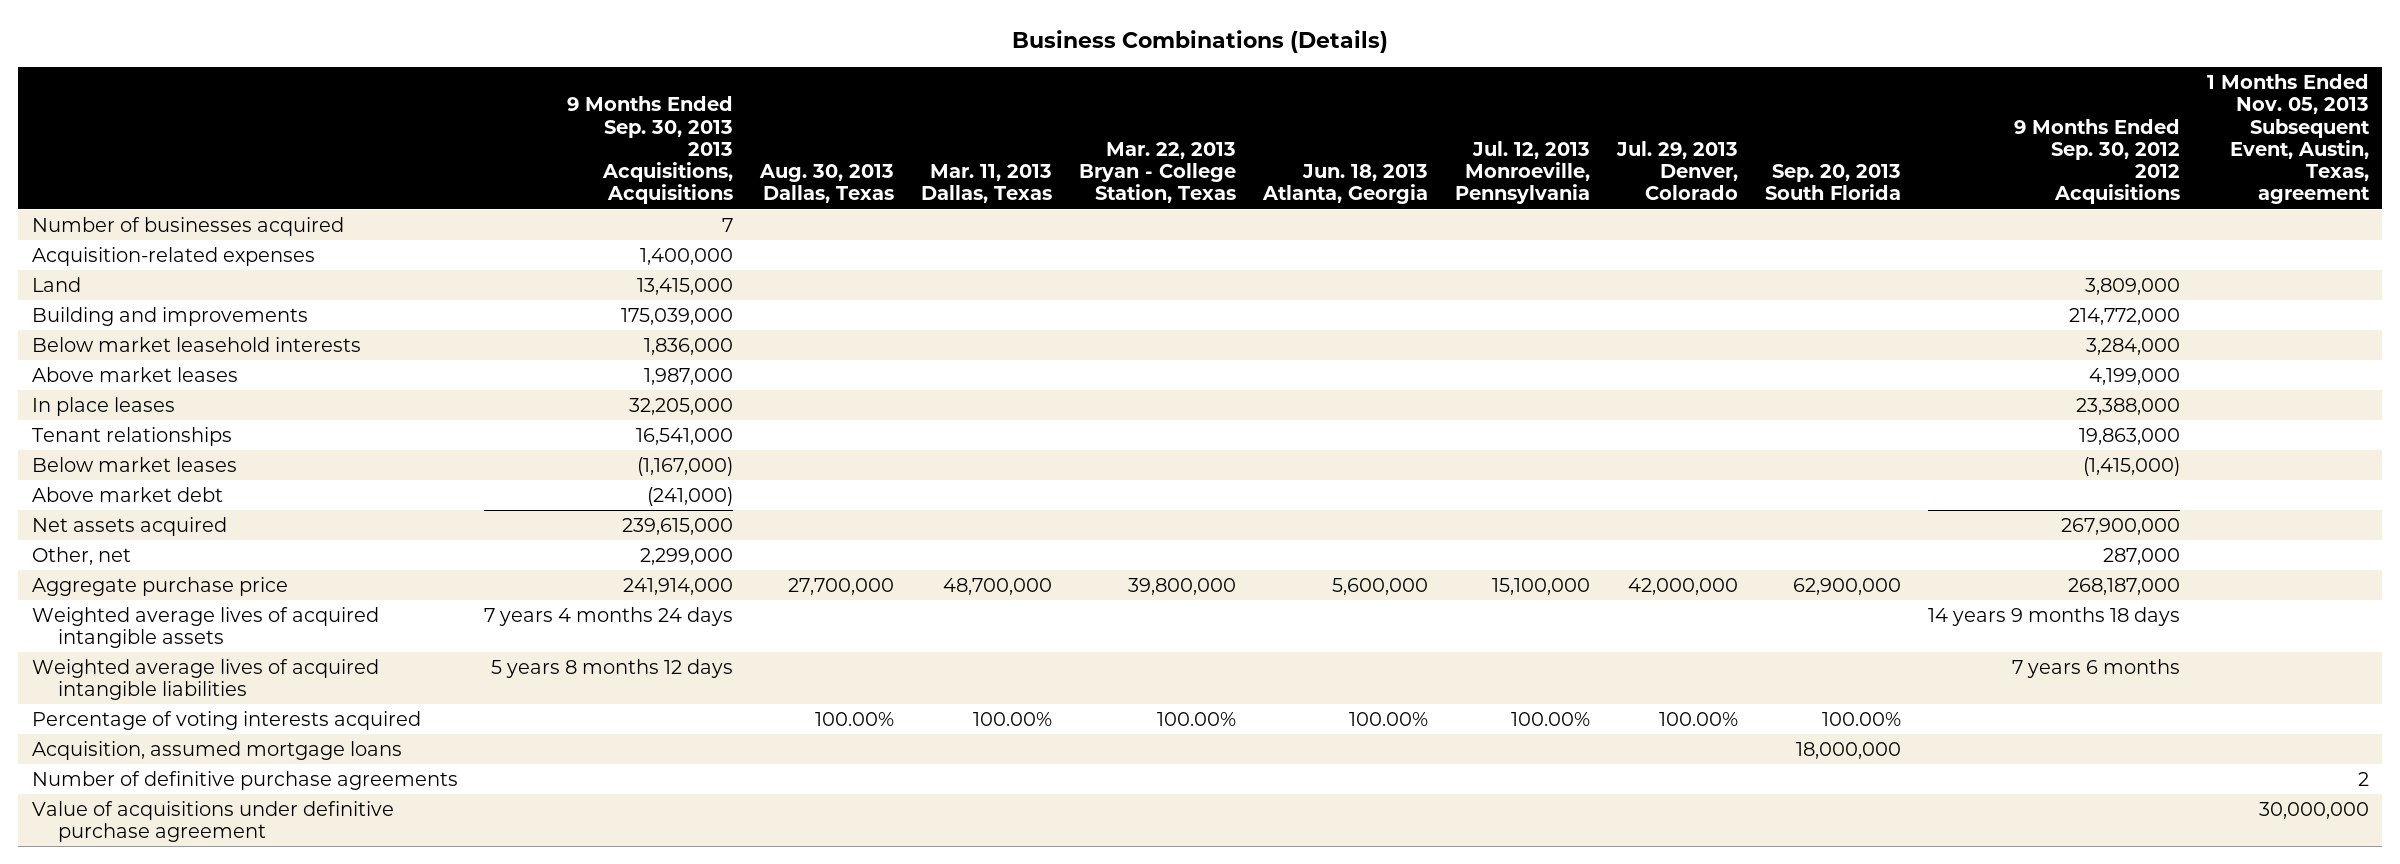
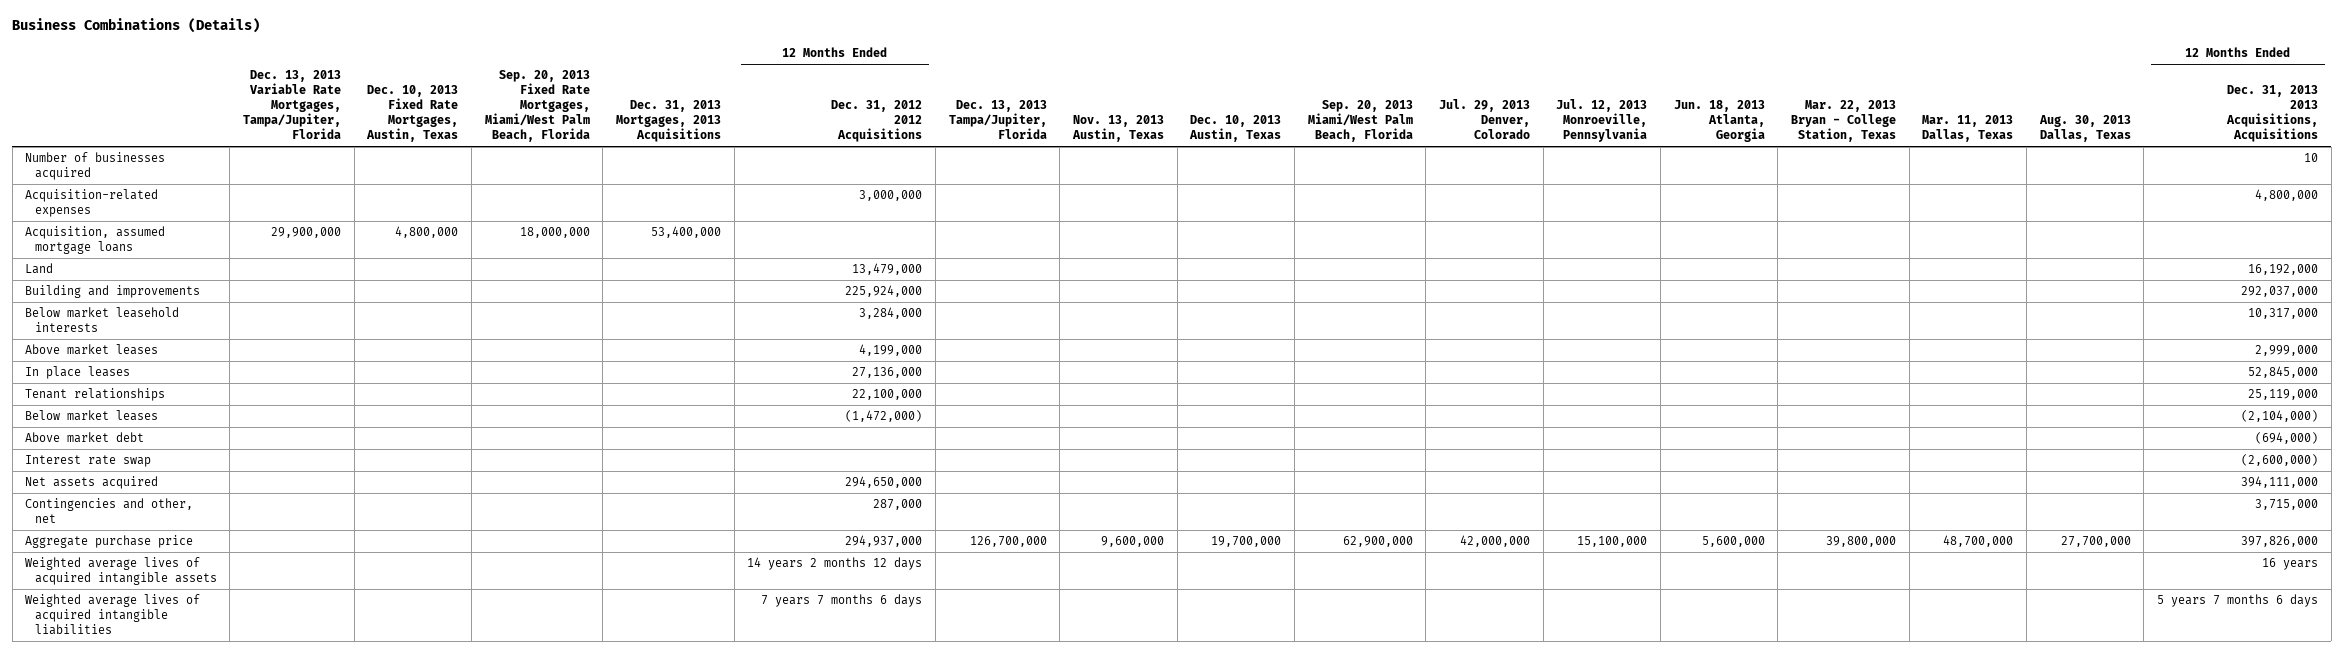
- | 9 Months Ended Sep. 30, 2013 2013 Acquisitions, Acquisitions | Aug. 30, 2013 Dallas, Texas | Mar. 11, 2013 Dallas, Texas | Mar. 22, 2013 Bryan - College Station, Texas | Jun. 18, 2013 Atlanta, Georgia | Jul. 12, 2013 Monroeville, Pennsylvania | Jul. 29, 2013 Denver, Colorado | Sep. 20, 2013 South Florida | 9 Months Ended Sep. 30, 2012 2012 Acquisitions | 1 Months Ended Nov. 05, 2013 Subsequent Event, Austin, Texas, agreement
+ | Dec. 13, 2013 Variable Rate Mortgages, Tampa/Jupiter, Florida | Dec. 10, 2013 Fixed Rate Mortgages, Austin, Texas | Sep. 20, 2013 Fixed Rate Mortgages, Miami/West Palm Beach, Florida | Dec. 31, 2013 Mortgages, 2013 Acquisitions | 12 Months Ended Dec. 31, 2012 2012 Acquisitions | Dec. 13, 2013 Tampa/Jupiter, Florida | Nov. 13, 2013 Austin, Texas | Dec. 10, 2013 Austin, Texas | Sep. 20, 2013 Miami/West Palm Beach, Florida | Jul. 29, 2013 Denver, Colorado | Jul. 12, 2013 Monroeville, Pennsylvania | Jun. 18, 2013 Atlanta, Georgia | Mar. 22, 2013 Bryan - College Station, Texas | Mar. 11, 2013 Dallas, Texas | Aug. 30, 2013 Dallas, Texas | 12 Months Ended Dec. 31, 2013 2013 Acquisitions, Acquisitions
moved up: Acquisition, assumed mortgage loans | 29,900,000 | 4,800,000 | 18,000,000 | 53,400,000 | | | | | | | | | | | |
+ Interest rate swap | | | | | | | | | | | | | | | | (2,600,000)
- Other, net | 2,299,000 | | | | | | | | 287,000 |
+ Contingencies and other, net | | | | | 287,000 | | | | | | | | | | | 3,715,000
- Percentage of voting interests acquired | | 100.00% | 100.00% | 100.00% | 100.00% | 100.00% | 100.00% | 100.00% | |
- Number of definitive purchase agreements | | | | | | | | | | 2
- Value of acquisitions under definitive purchase agreement | | | | | | | | | | 30,000,000

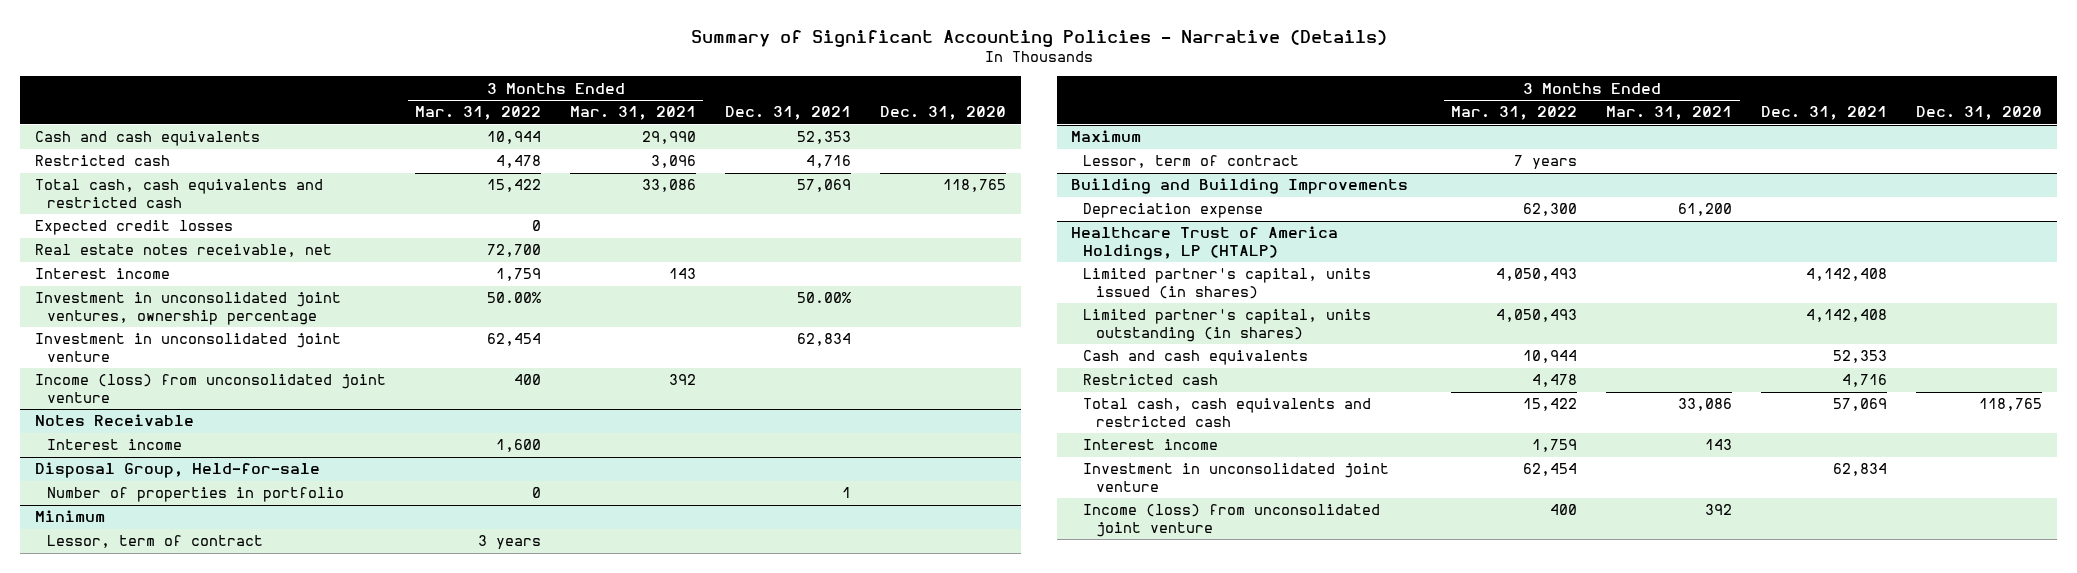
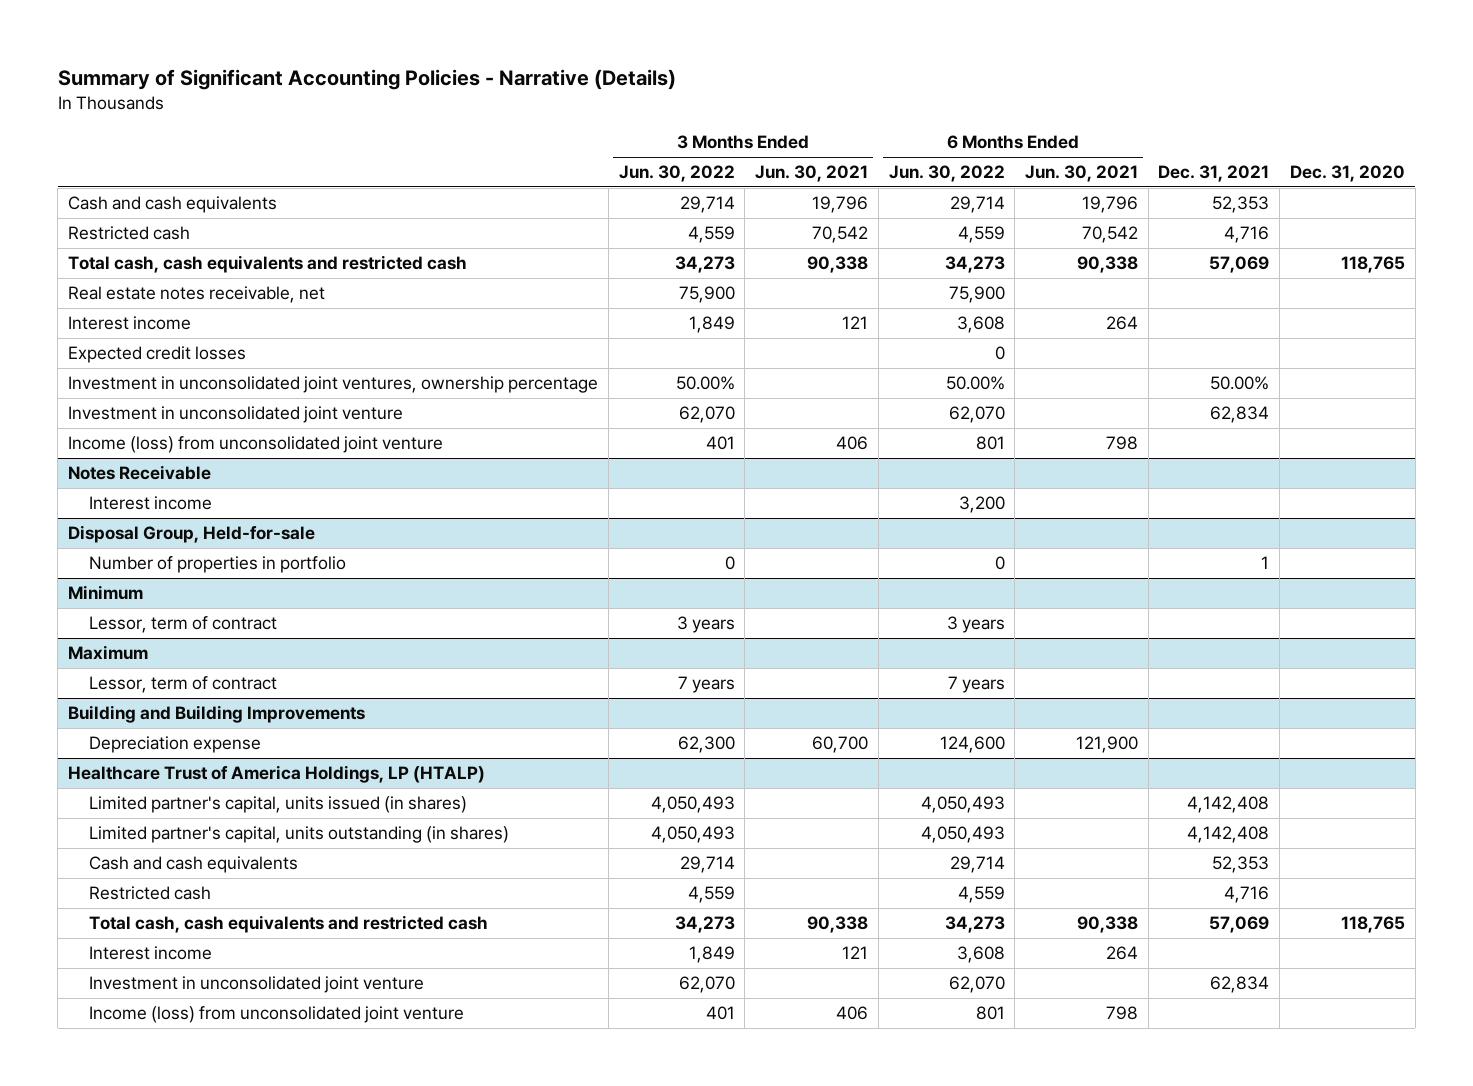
- | 3 Months Ended Mar. 31, 2022 | 3 Months Ended Mar. 31, 2021 | Dec. 31, 2021 | Dec. 31, 2020
+ | 3 Months Ended Jun. 30, 2022 | 3 Months Ended Jun. 30, 2021 | 6 Months Ended Jun. 30, 2022 | 6 Months Ended Jun. 30, 2021 | Dec. 31, 2021 | Dec. 31, 2020
moved down: Expected credit losses | | | 0 | | |

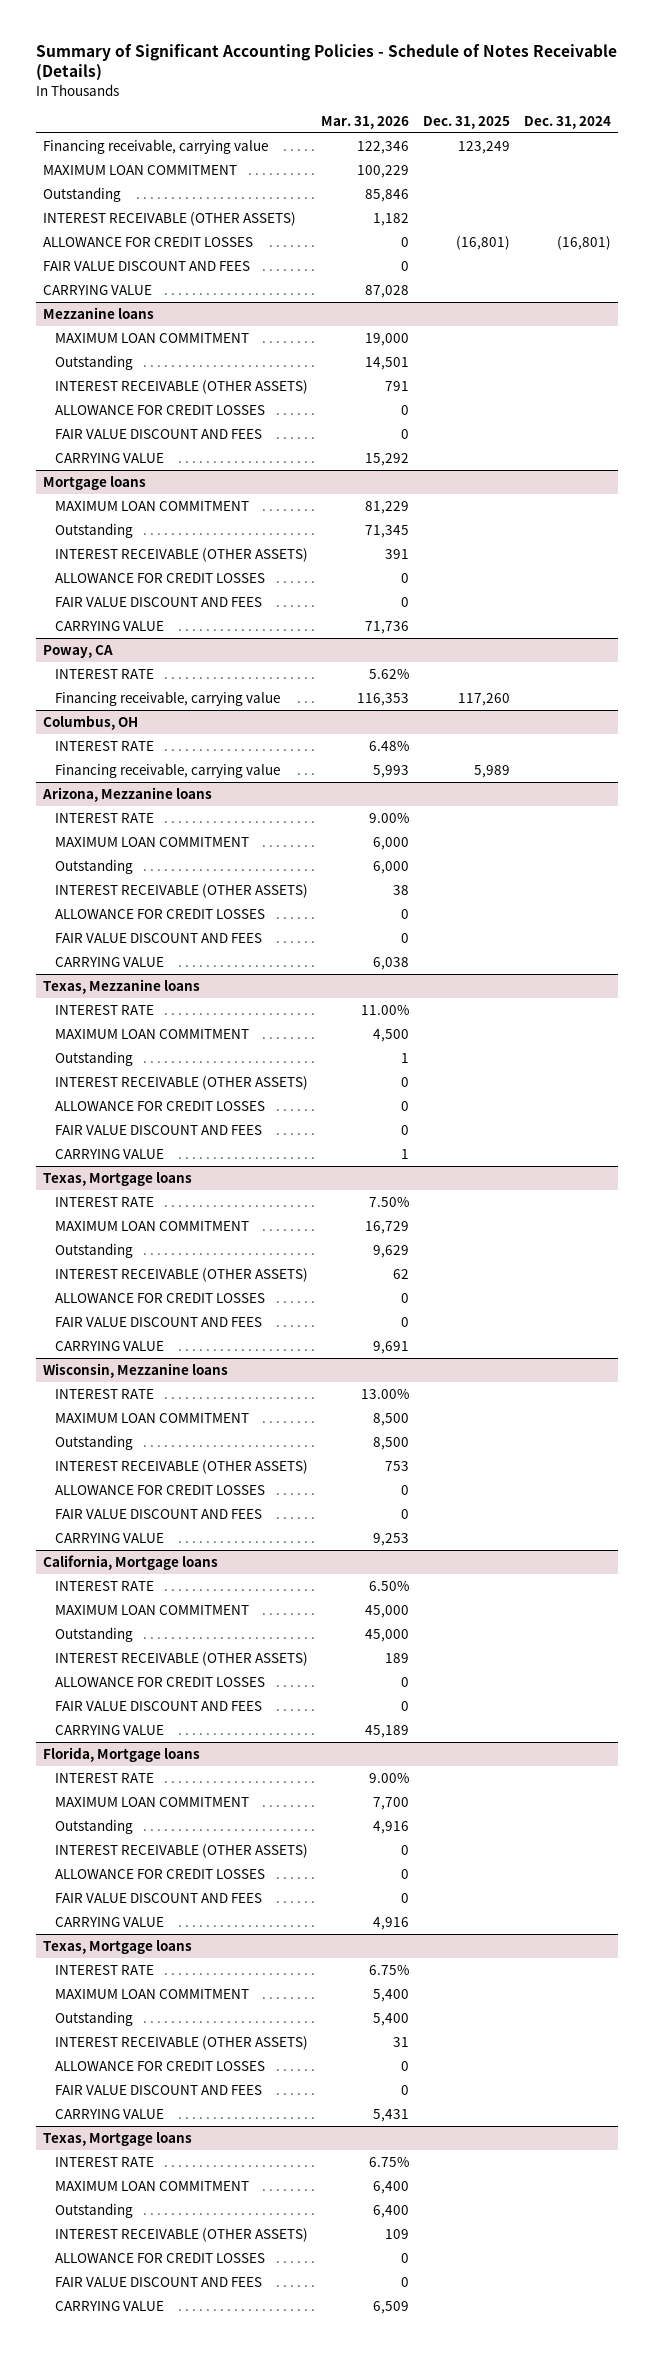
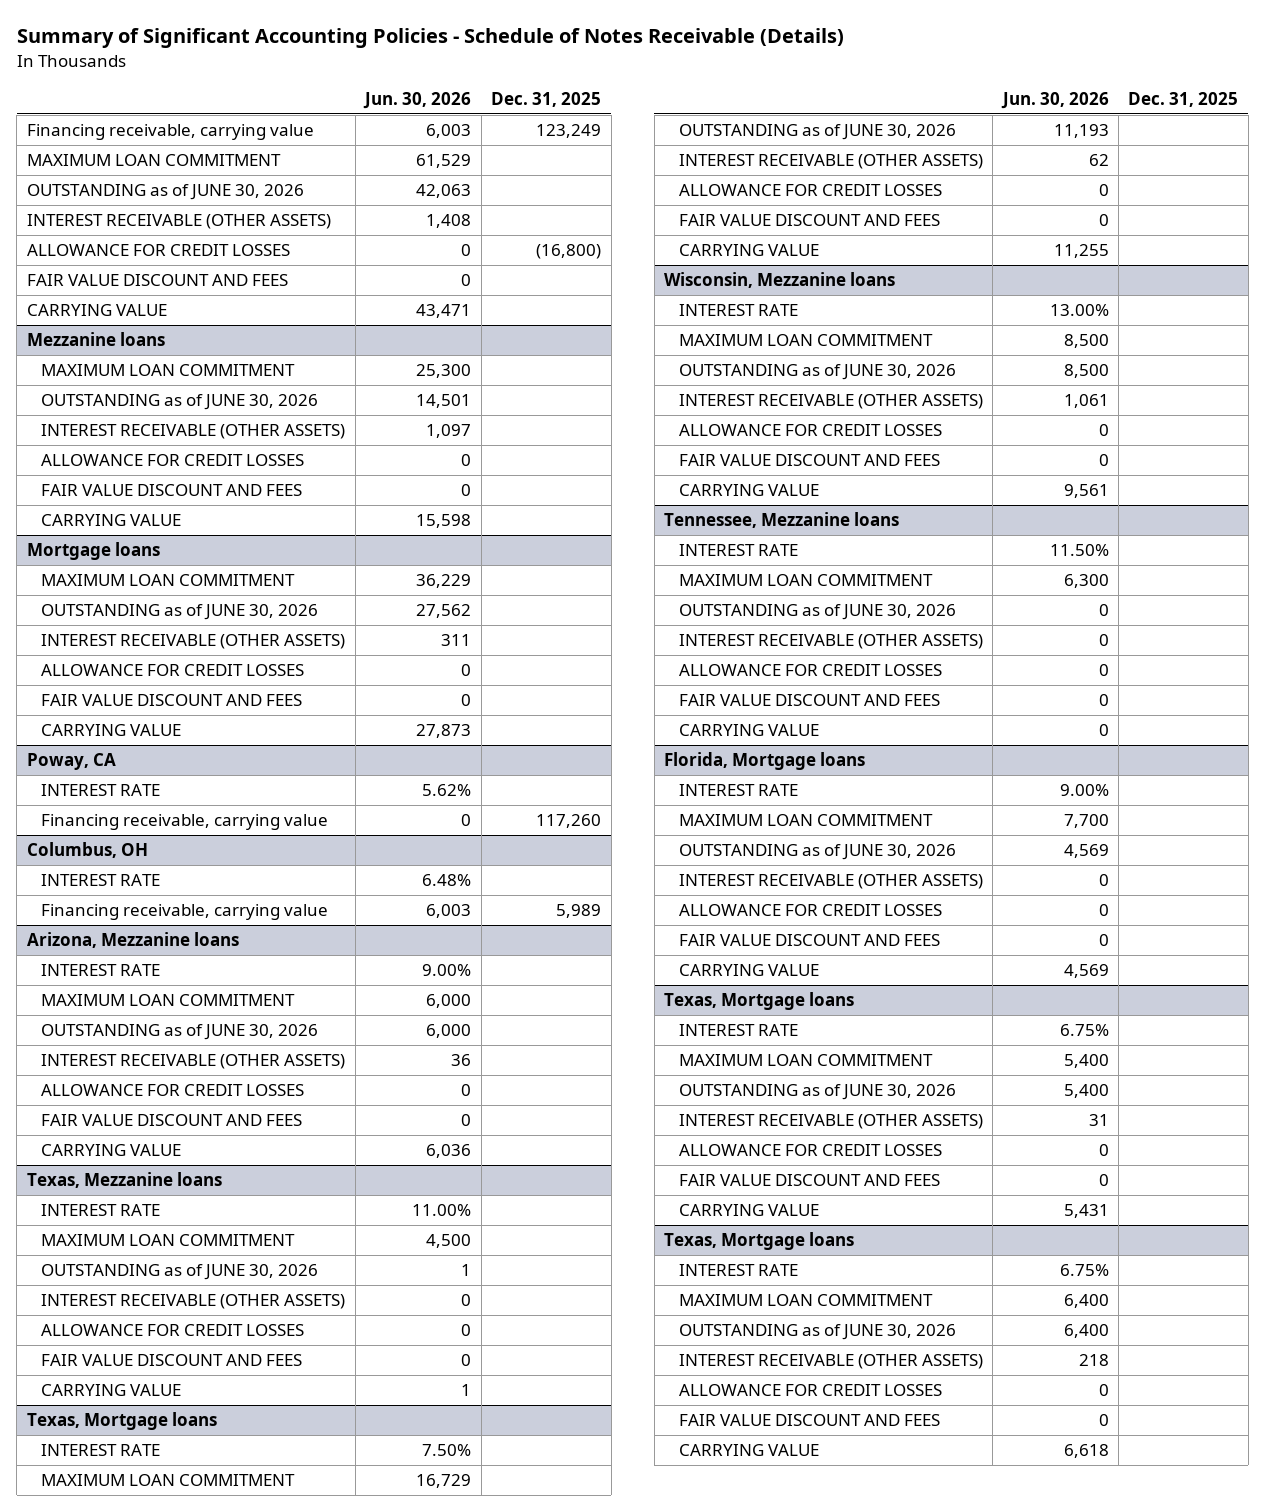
- | Mar. 31, 2026 | Dec. 31, 2025 | Dec. 31, 2024
+ | Jun. 30, 2026 | Dec. 31, 2025
- Outstanding | 85,846 | |
+ OUTSTANDING as of JUNE 30, 2026 | 42,063 |
- ALLOWANCE FOR CREDIT LOSSES | 0 | (16,801) | (16,801)
+ ALLOWANCE FOR CREDIT LOSSES | 0 | (16,800)
@ Mezzanine loans
- Outstanding | 14,501 | |
+ OUTSTANDING as of JUNE 30, 2026 | 14,501 |
@ Mortgage loans
- Outstanding | 71,345 | |
+ OUTSTANDING as of JUNE 30, 2026 | 27,562 |
@ Arizona, Mezzanine loans
- Outstanding | 6,000 | |
+ OUTSTANDING as of JUNE 30, 2026 | 6,000 |
@ Texas, Mezzanine loans
- Outstanding | 1 | |
+ OUTSTANDING as of JUNE 30, 2026 | 1 |
@ Texas, Mortgage loans
- Outstanding | 9,629 | |
+ OUTSTANDING as of JUNE 30, 2026 | 11,193 |
@ Wisconsin, Mezzanine loans
- Outstanding | 8,500 | |
+ OUTSTANDING as of JUNE 30, 2026 | 8,500 |
- California, Mortgage loans
- INTEREST RATE | 6.50% | |
- MAXIMUM LOAN COMMITMENT | 45,000 | |
- Outstanding | 45,000 | |
- INTEREST RECEIVABLE (OTHER ASSETS) | 189 | |
- ALLOWANCE FOR CREDIT LOSSES | 0 | |
- FAIR VALUE DISCOUNT AND FEES | 0 | |
- CARRYING VALUE | 45,189 | |
+ Tennessee, Mezzanine loans
+ INTEREST RATE | 11.50% |
+ MAXIMUM LOAN COMMITMENT | 6,300 |
+ OUTSTANDING as of JUNE 30, 2026 | 0 |
+ INTEREST RECEIVABLE (OTHER ASSETS) | 0 |
+ ALLOWANCE FOR CREDIT LOSSES | 0 |
+ FAIR VALUE DISCOUNT AND FEES | 0 |
+ CARRYING VALUE | 0 |
@ Florida, Mortgage loans
- Outstanding | 4,916 | |
+ OUTSTANDING as of JUNE 30, 2026 | 4,569 |
@ Texas, Mortgage loans
- Outstanding | 5,400 | |
+ OUTSTANDING as of JUNE 30, 2026 | 5,400 |
- Outstanding | 6,400 | |
+ OUTSTANDING as of JUNE 30, 2026 | 6,400 |

